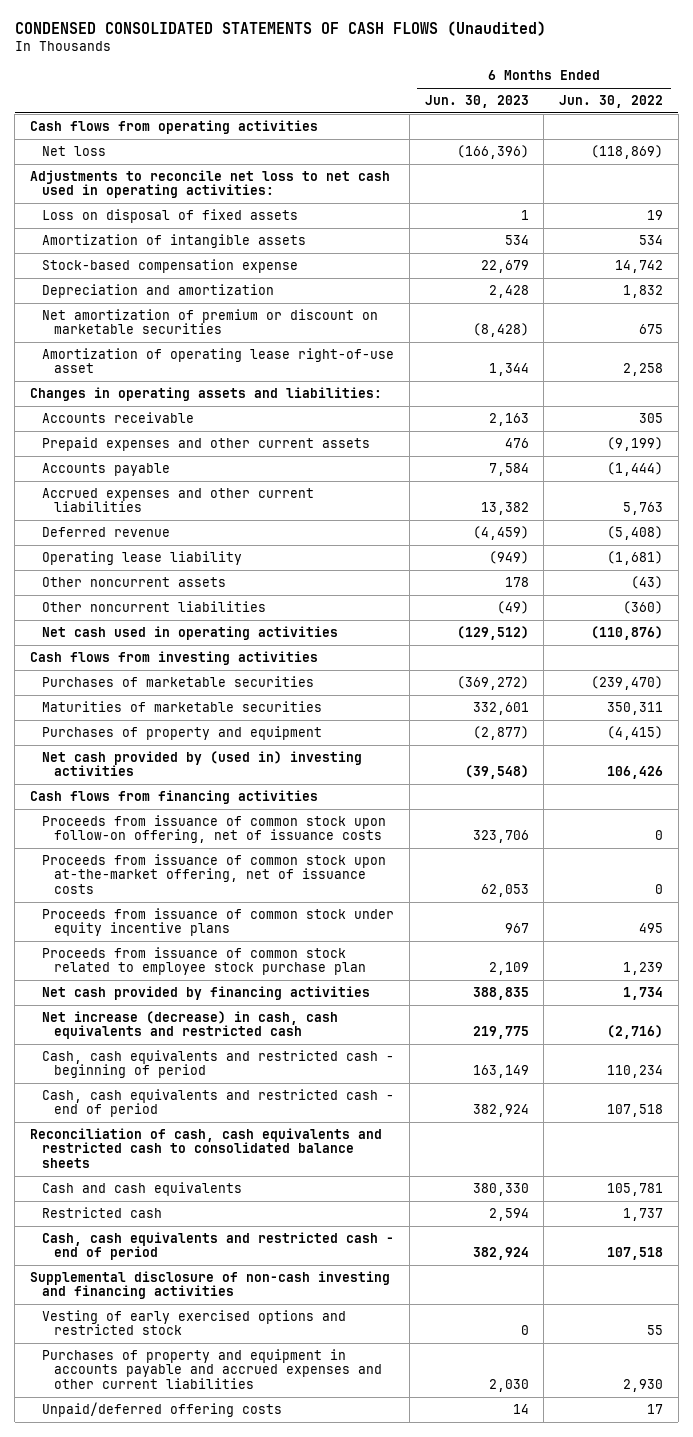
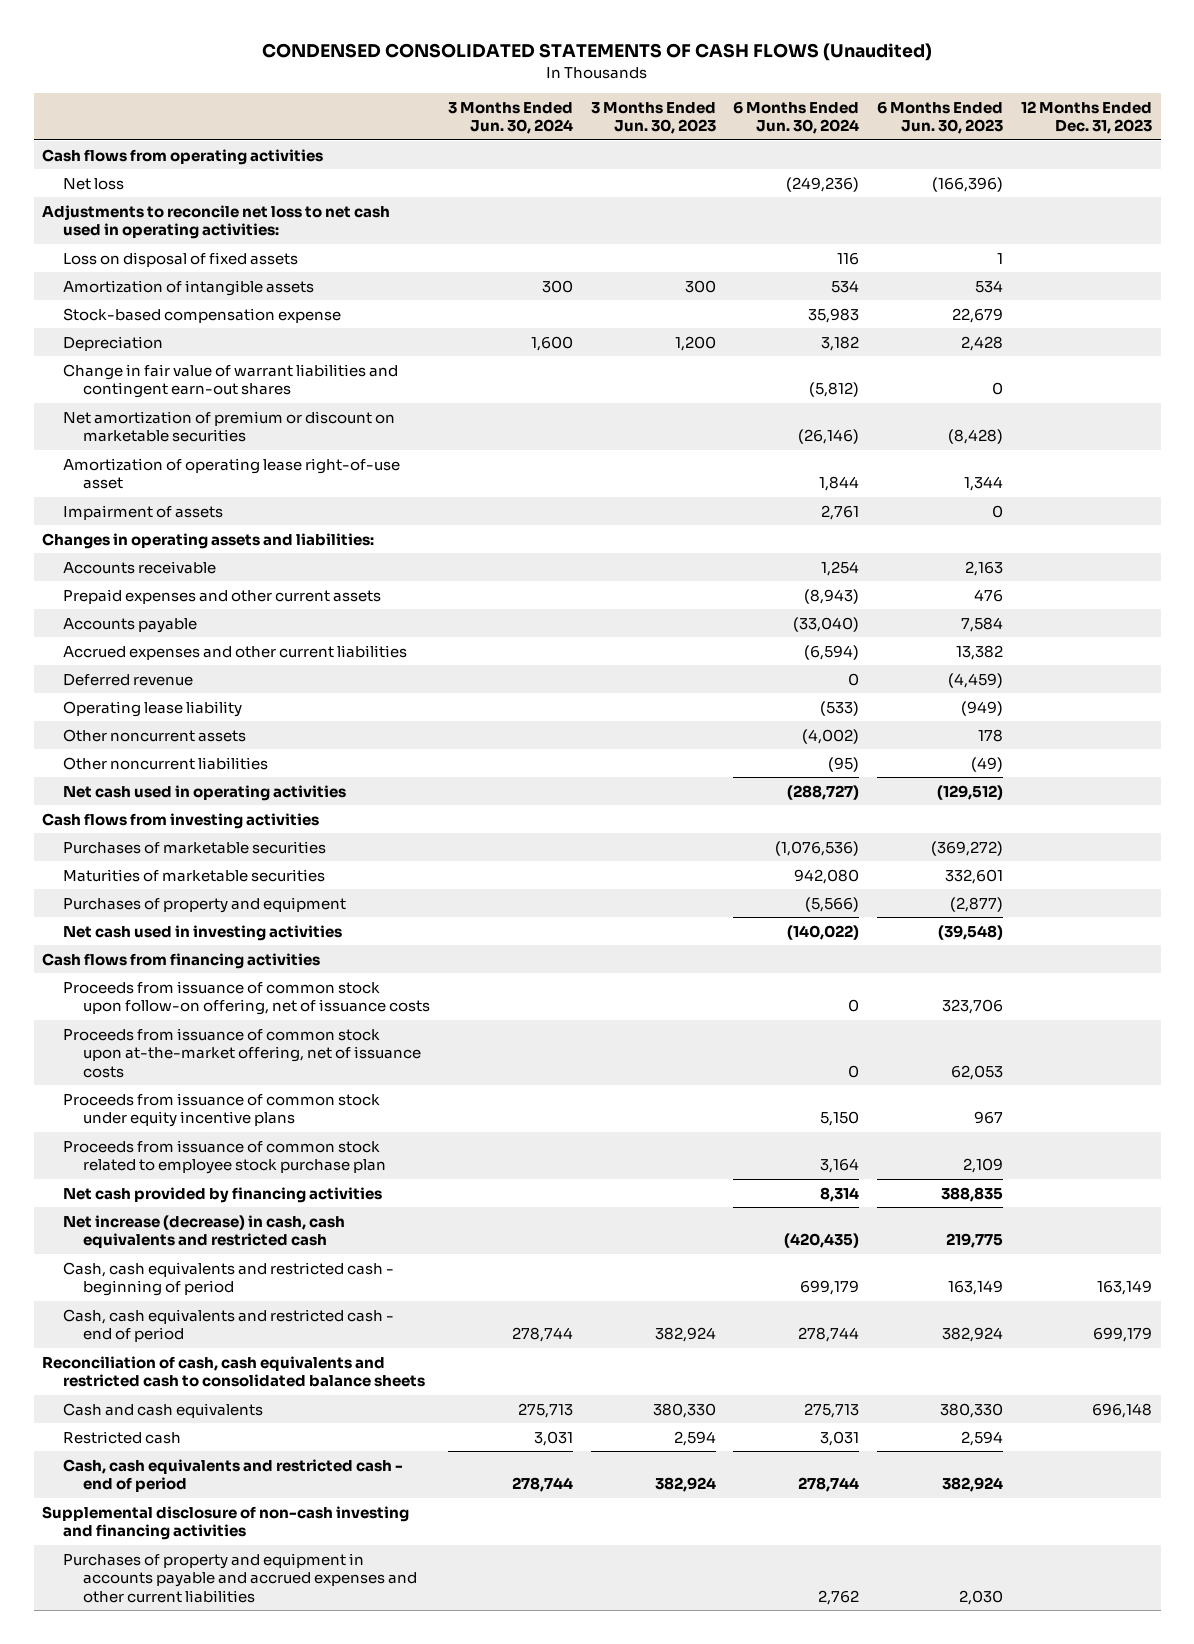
- | 6 Months Ended Jun. 30, 2023 | 6 Months Ended Jun. 30, 2022
+ | 3 Months Ended Jun. 30, 2024 | 3 Months Ended Jun. 30, 2023 | 6 Months Ended Jun. 30, 2024 | 6 Months Ended Jun. 30, 2023 | 12 Months Ended Dec. 31, 2023
- Depreciation and amortization | 2,428 | 1,832
+ Depreciation | 1,600 | 1,200 | 3,182 | 2,428 |
+ Change in fair value of warrant liabilities and contingent earn-out shares | | | (5,812) | 0 |
+ Impairment of assets | | | 2,761 | 0 |
- Net cash provided by (used in) investing activities | (39,548) | 106,426
+ Net cash used in investing activities | | | (140,022) | (39,548) |
- Vesting of early exercised options and restricted stock | 0 | 55
- Unpaid/deferred offering costs | 14 | 17

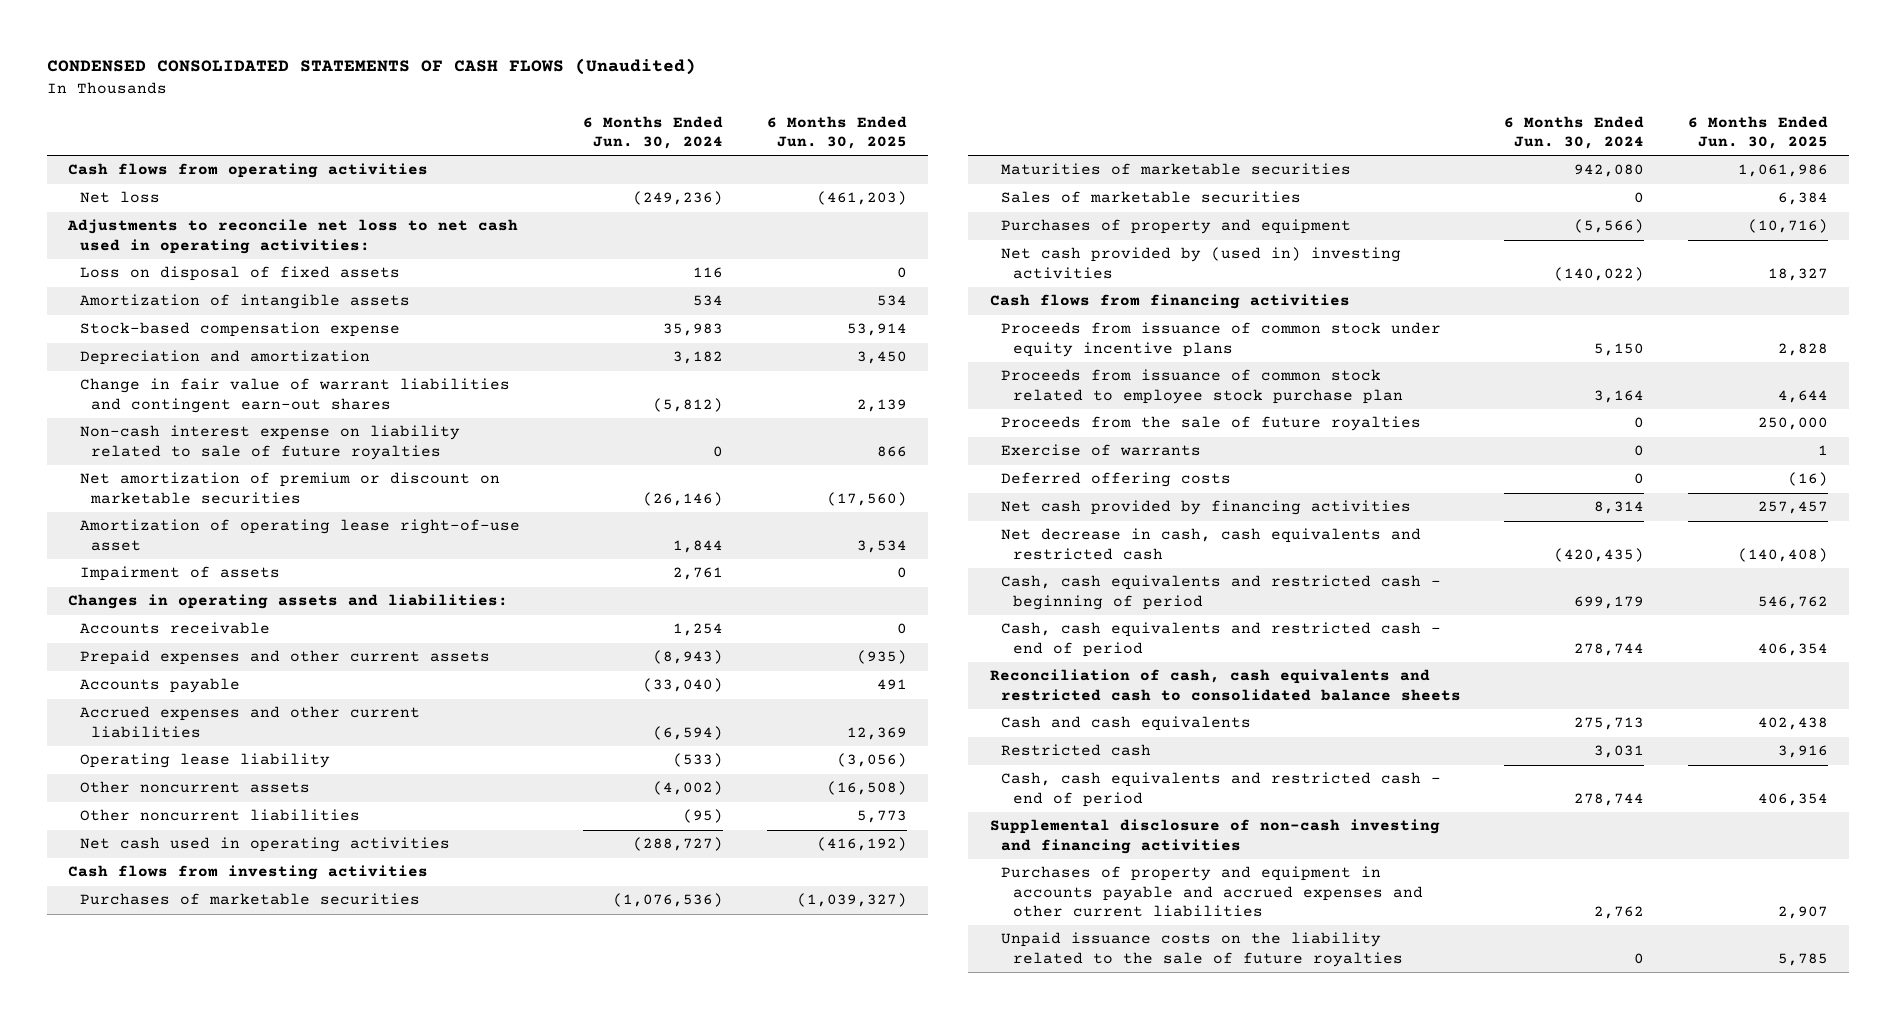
- | 3 Months Ended Jun. 30, 2024 | 3 Months Ended Jun. 30, 2023 | 6 Months Ended Jun. 30, 2024 | 6 Months Ended Jun. 30, 2023 | 12 Months Ended Dec. 31, 2023
+ | 6 Months Ended Jun. 30, 2024 | 6 Months Ended Jun. 30, 2025
- Depreciation | 1,600 | 1,200 | 3,182 | 2,428 |
+ Depreciation and amortization | 3,182 | 3,450
+ Non-cash interest expense on liability related to sale of future royalties | 0 | 866
- Deferred revenue | | | 0 | (4,459) |
+ Sales of marketable securities | 0 | 6,384
- Net cash used in investing activities | | | (140,022) | (39,548) |
+ Net cash provided by (used in) investing activities | (140,022) | 18,327
- Proceeds from issuance of common stock upon follow-on offering, net of issuance costs | | | 0 | 323,706 |
- Proceeds from issuance of common stock upon at-the-market offering, net of issuance costs | | | 0 | 62,053 |
+ Proceeds from the sale of future royalties | 0 | 250,000
+ Exercise of warrants | 0 | 1
+ Deferred offering costs | 0 | (16)
- Net increase (decrease) in cash, cash equivalents and restricted cash | | | (420,435) | 219,775 |
+ Net decrease in cash, cash equivalents and restricted cash | (420,435) | (140,408)
+ Unpaid issuance costs on the liability related to the sale of future royalties | 0 | 5,785

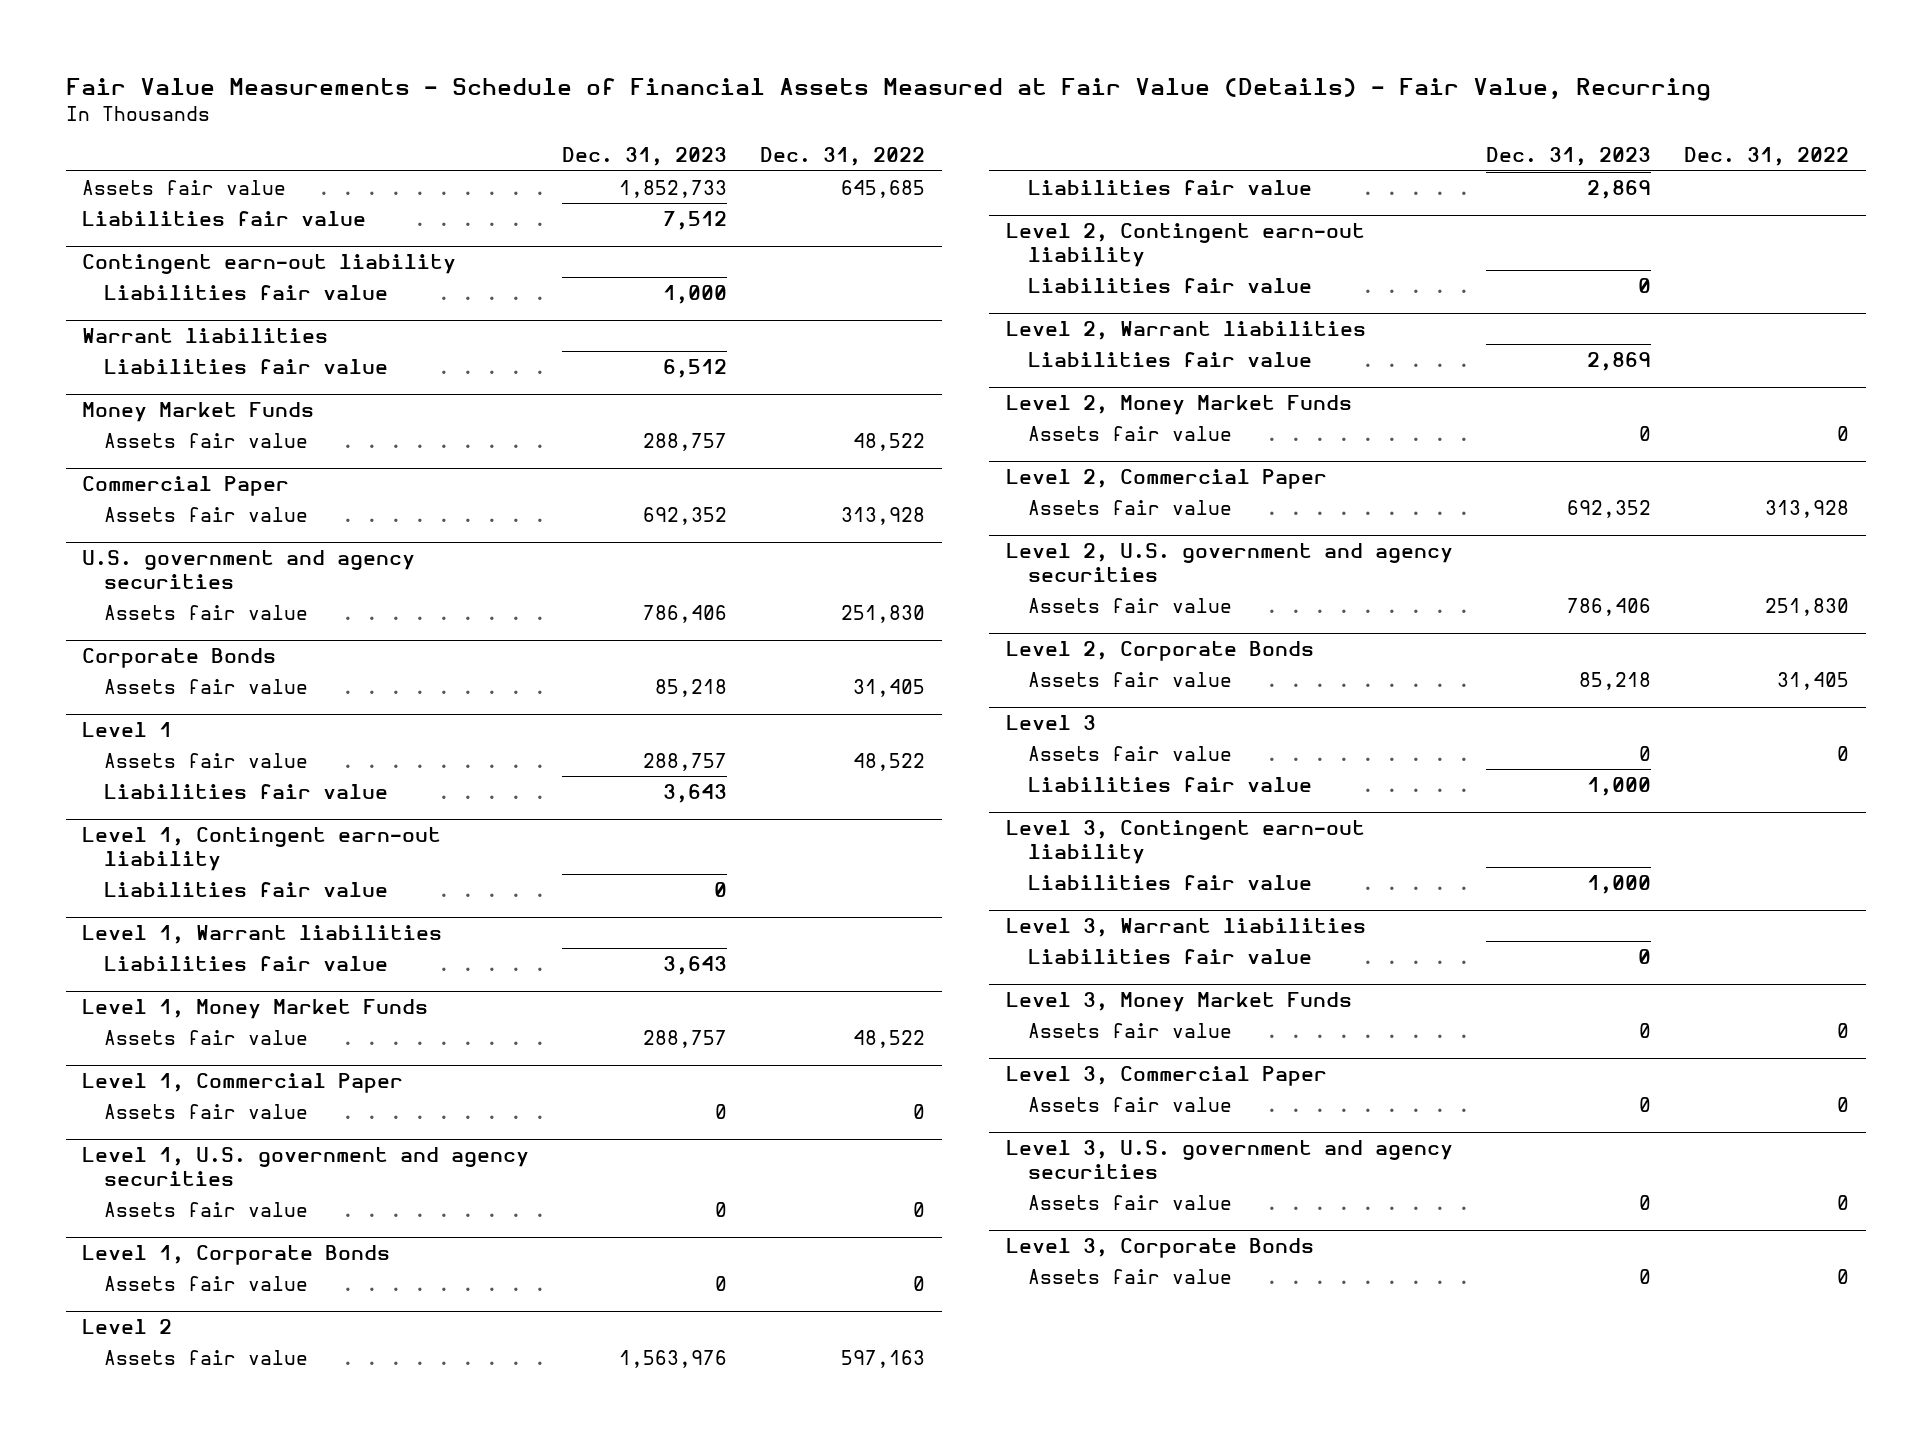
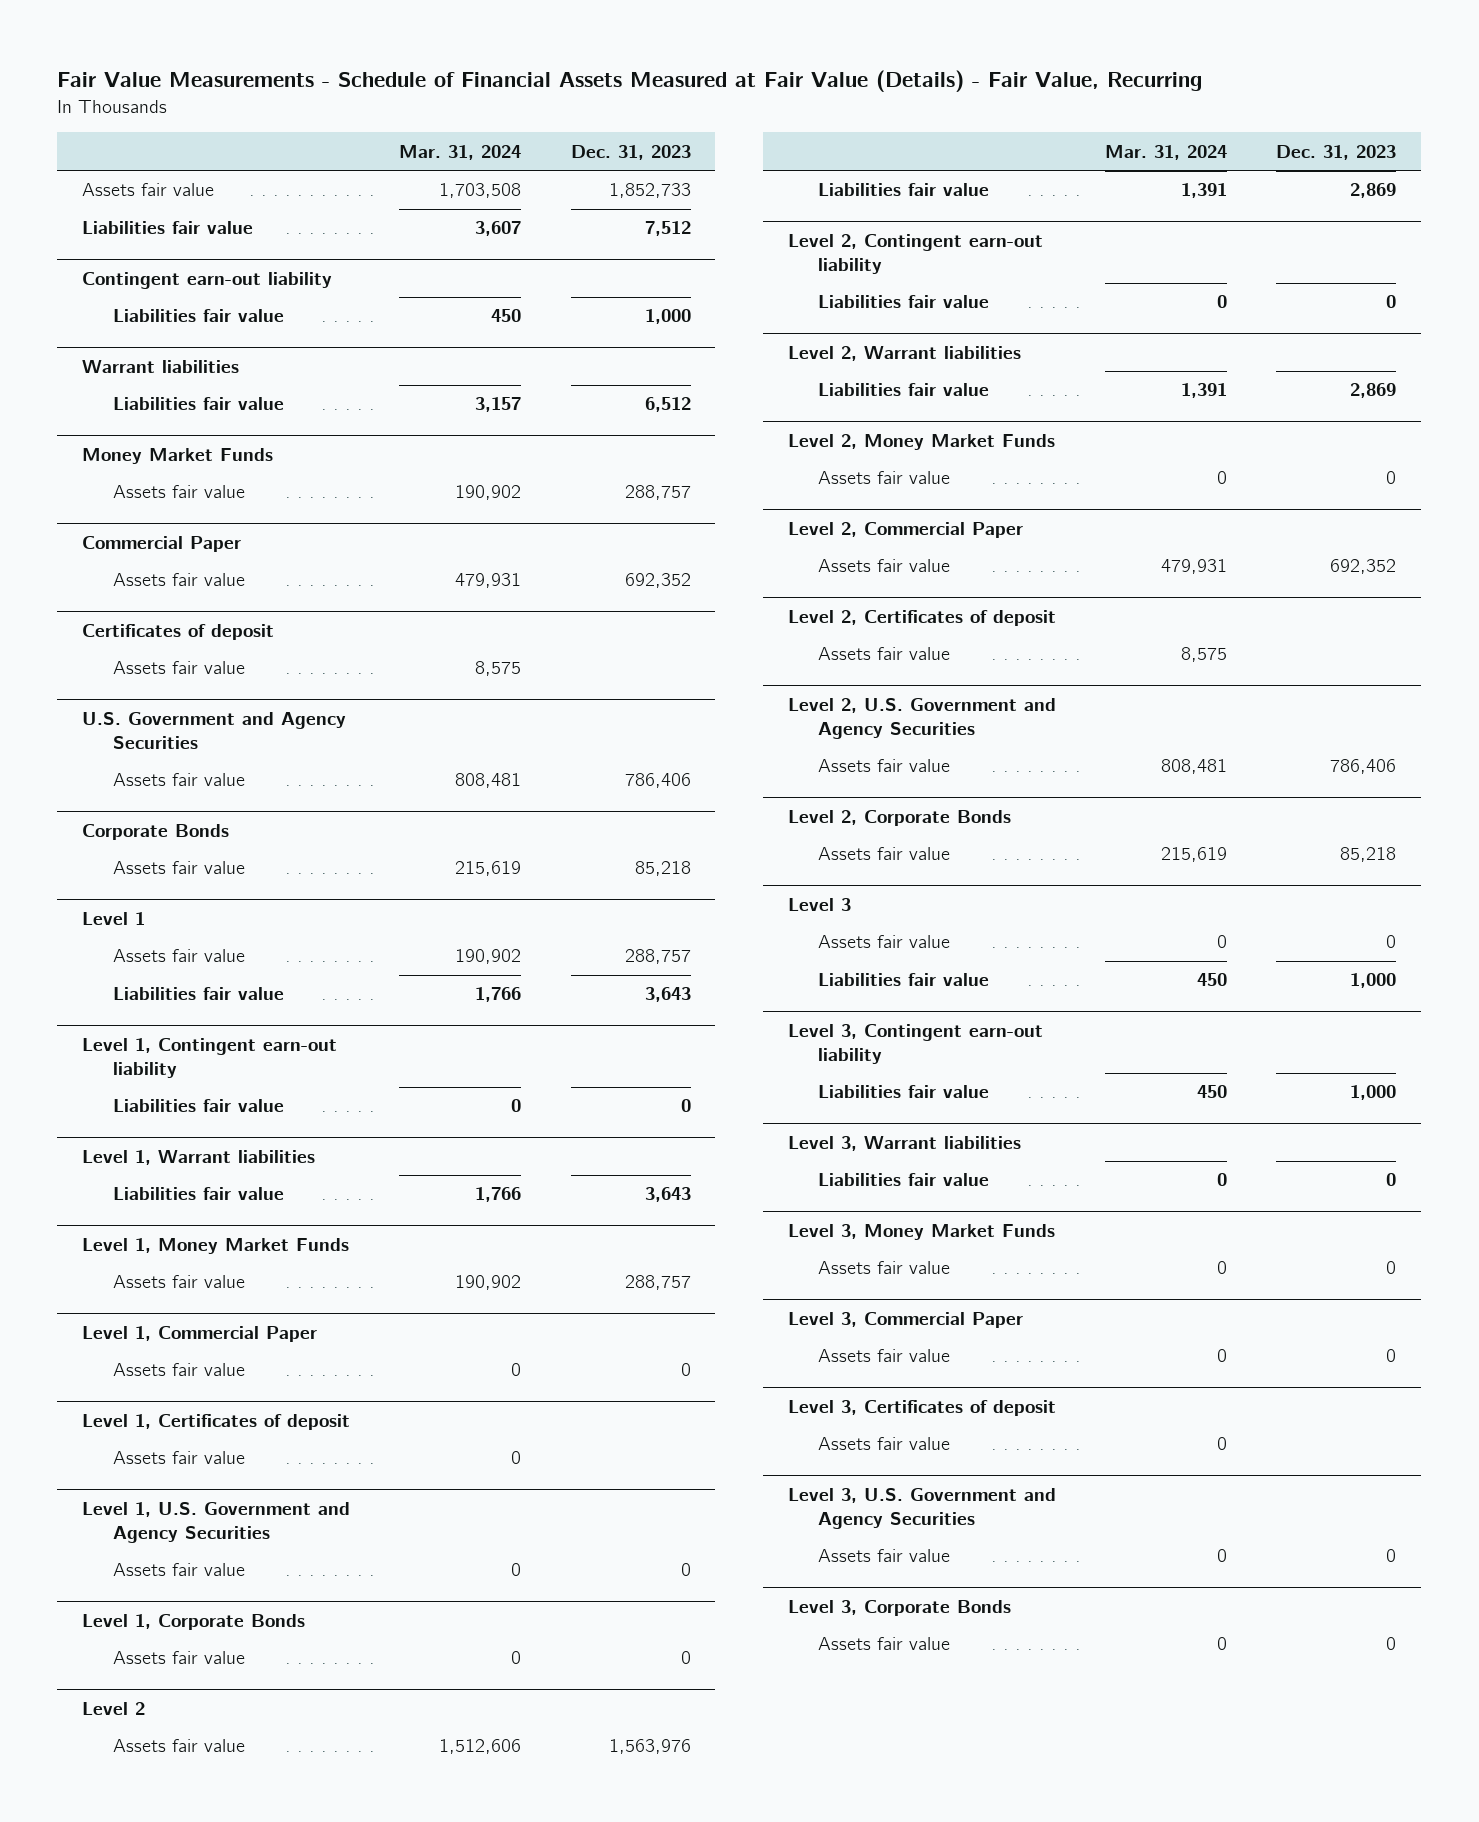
- | Dec. 31, 2023 | Dec. 31, 2022
+ | Mar. 31, 2024 | Dec. 31, 2023
- U.S. government and agency securities
+ Certificates of deposit
+ Assets fair value | 8,575 |
+ U.S. Government and Agency Securities
- Level 1, U.S. government and agency securities
+ Level 1, Certificates of deposit
+ Assets fair value | 0 |
+ Level 1, U.S. Government and Agency Securities
- Level 2, U.S. government and agency securities
+ Level 2, Certificates of deposit
+ Assets fair value | 8,575 |
+ Level 2, U.S. Government and Agency Securities
- Level 3, U.S. government and agency securities
+ Level 3, Certificates of deposit
+ Assets fair value | 0 |
+ Level 3, U.S. Government and Agency Securities

